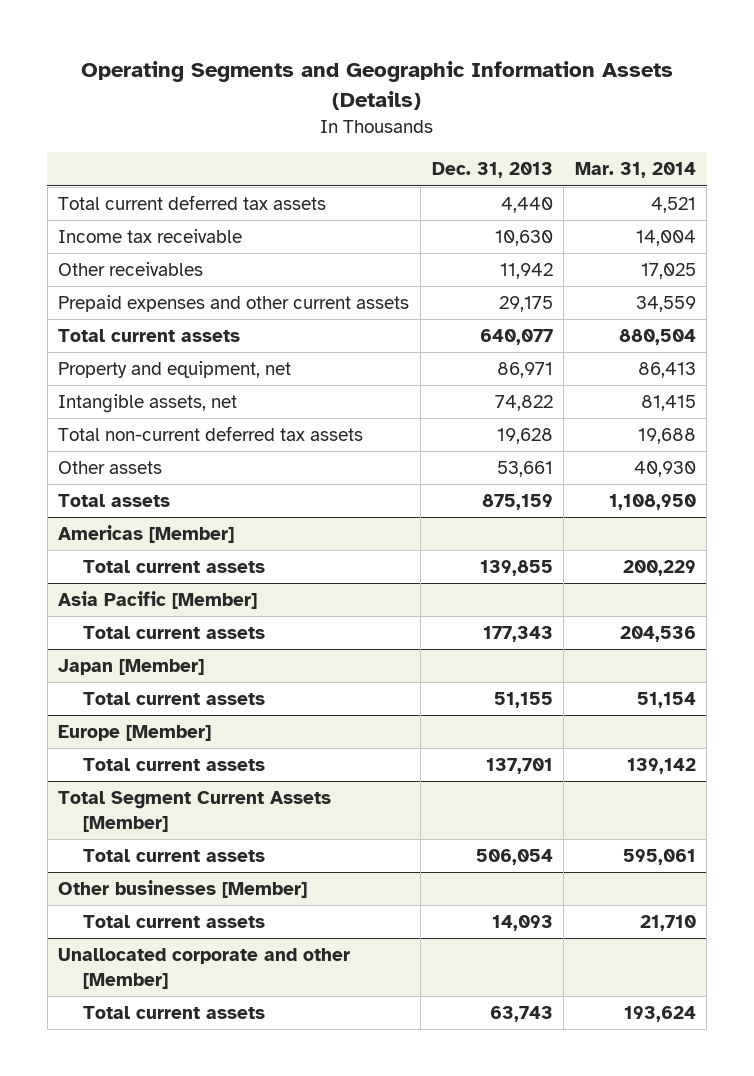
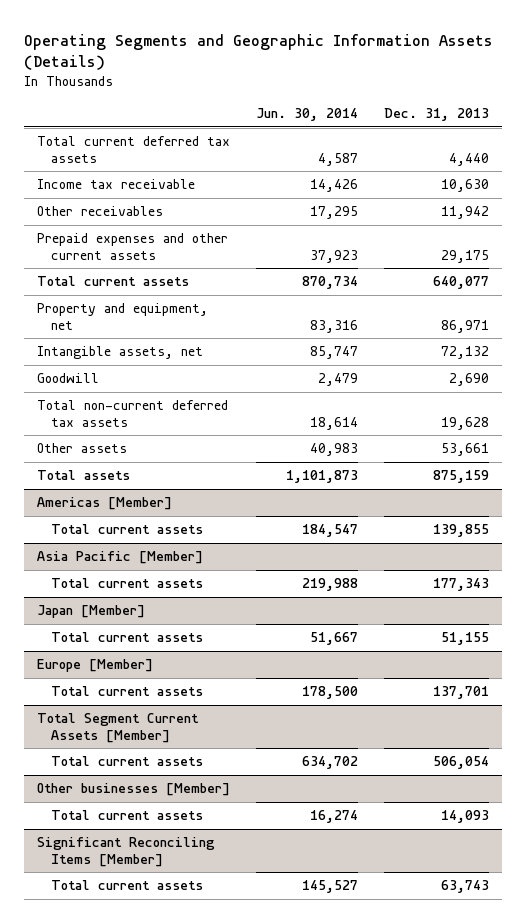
- | Dec. 31, 2013 | Mar. 31, 2014
+ | Jun. 30, 2014 | Dec. 31, 2013
- Intangible assets, net | 74,822 | 81,415
+ Intangible assets, net | 85,747 | 72,132
+ Goodwill | 2,479 | 2,690
- Unallocated corporate and other [Member]
+ Significant Reconciling Items [Member]

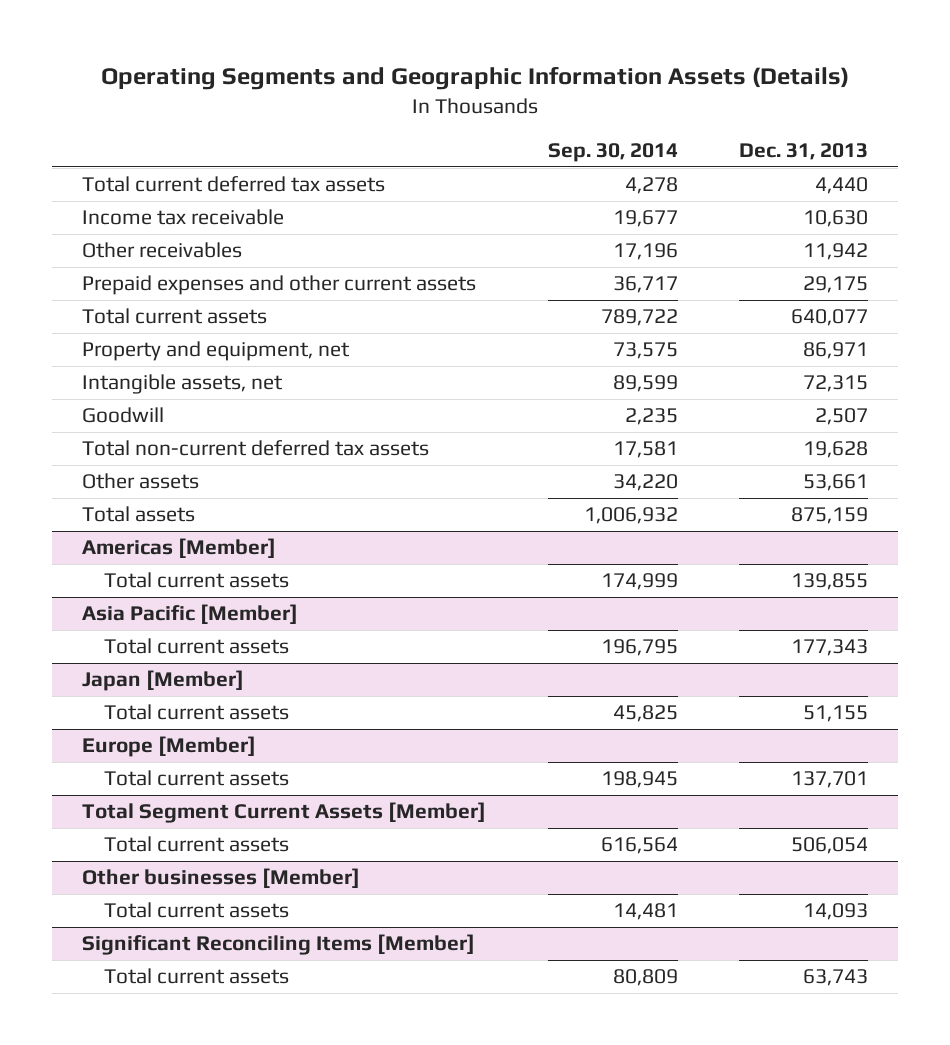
- | Jun. 30, 2014 | Dec. 31, 2013
+ | Sep. 30, 2014 | Dec. 31, 2013
- Intangible assets, net | 85,747 | 72,132
- Goodwill | 2,479 | 2,690
+ Intangible assets, net | 89,599 | 72,315
+ Goodwill | 2,235 | 2,507

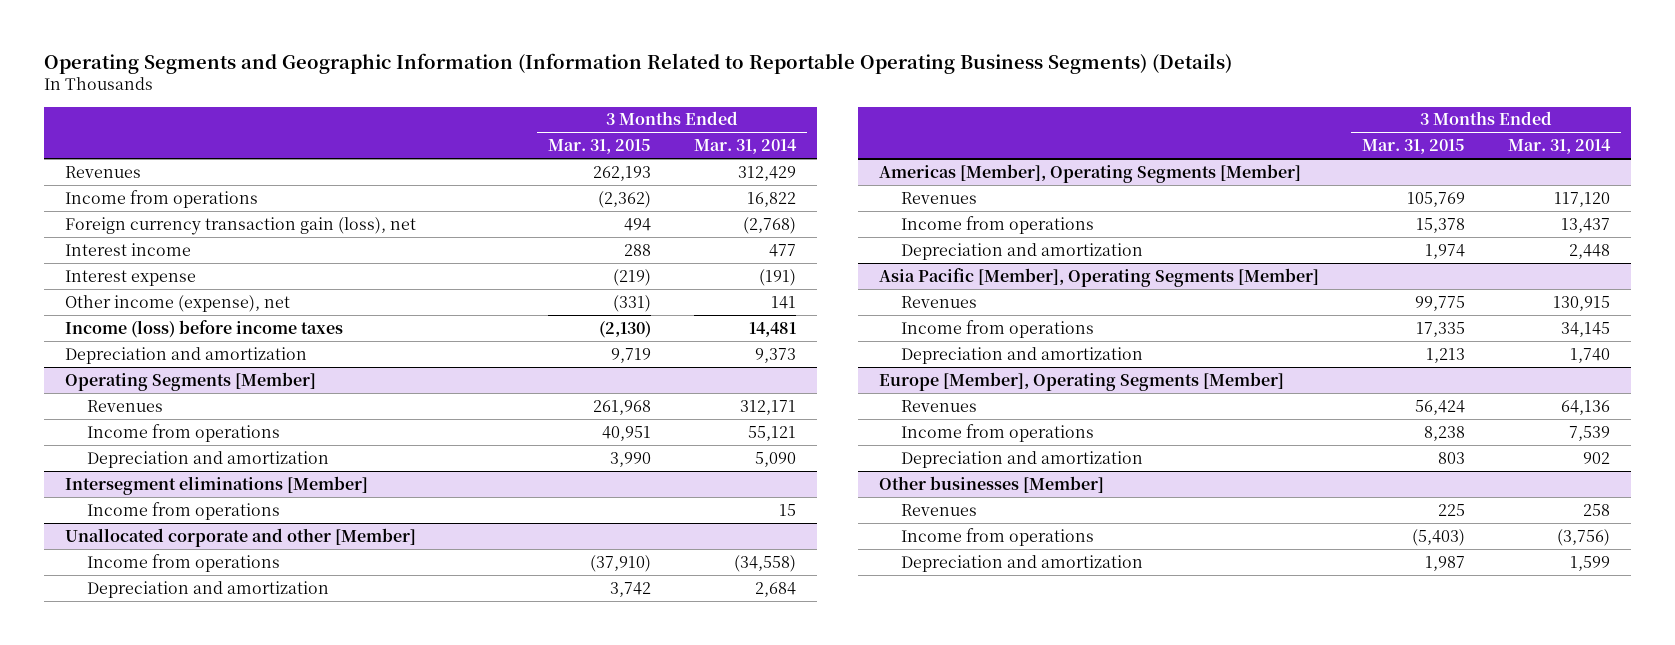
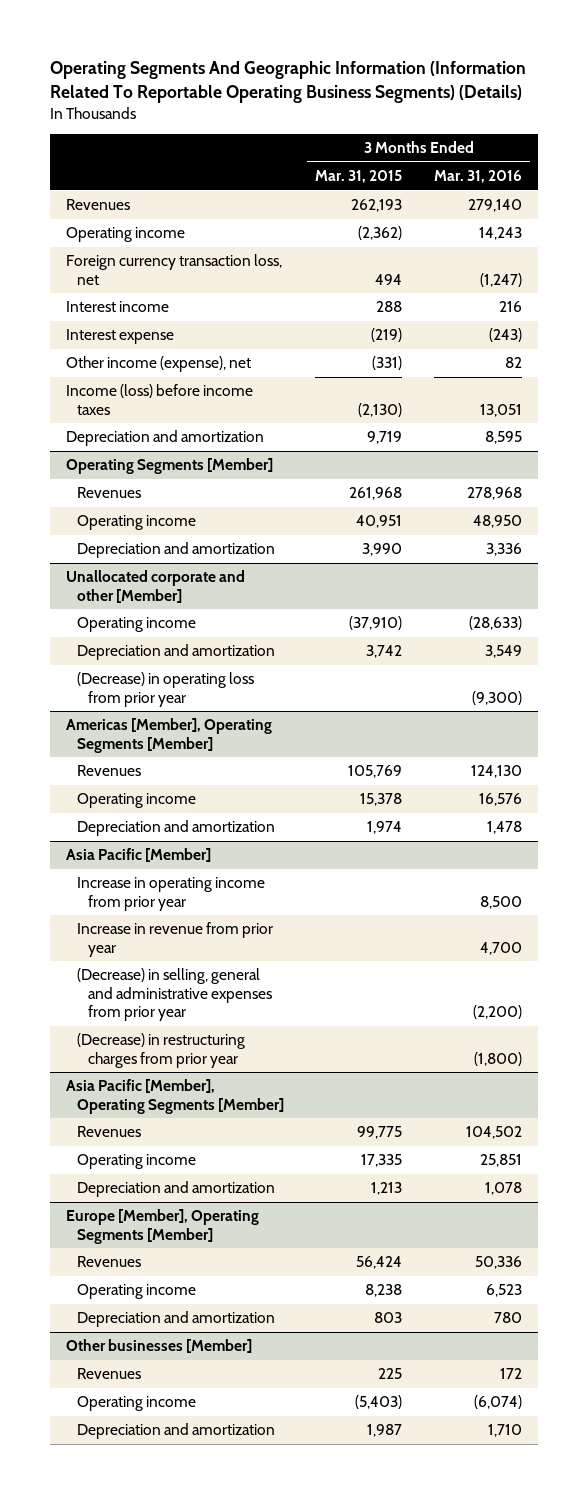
- Operating Segments and Geographic Information (Information Related to Reportable Operating Business Segments) (Details)
+ Operating Segments And Geographic Information (Information Related To Reportable Operating Business Segments) (Details)
- | 3 Months Ended Mar. 31, 2015 | 3 Months Ended Mar. 31, 2014
+ | 3 Months Ended Mar. 31, 2015 | 3 Months Ended Mar. 31, 2016
- Income from operations | (2,362) | 16,822
- Foreign currency transaction gain (loss), net | 494 | (2,768)
+ Operating income | (2,362) | 14,243
+ Foreign currency transaction loss, net | 494 | (1,247)
@ Operating Segments [Member]
- Income from operations | 40,951 | 55,121
+ Operating income | 40,951 | 48,950
- Intersegment eliminations [Member]
- Income from operations | | 15
@ Unallocated corporate and other [Member]
- Income from operations | (37,910) | (34,558)
+ Operating income | (37,910) | (28,633)
+ (Decrease) in operating loss from prior year | | (9,300)
@ Americas [Member], Operating Segments [Member]
- Income from operations | 15,378 | 13,437
+ Operating income | 15,378 | 16,576
+ Asia Pacific [Member]
+ Increase in operating income from prior year | | 8,500
+ Increase in revenue from prior year | | 4,700
+ (Decrease) in selling, general and administrative expenses from prior year | | (2,200)
+ (Decrease) in restructuring charges from prior year | | (1,800)
@ Asia Pacific [Member], Operating Segments [Member]
- Income from operations | 17,335 | 34,145
+ Operating income | 17,335 | 25,851
@ Europe [Member], Operating Segments [Member]
- Income from operations | 8,238 | 7,539
+ Operating income | 8,238 | 6,523
@ Other businesses [Member]
- Income from operations | (5,403) | (3,756)
+ Operating income | (5,403) | (6,074)

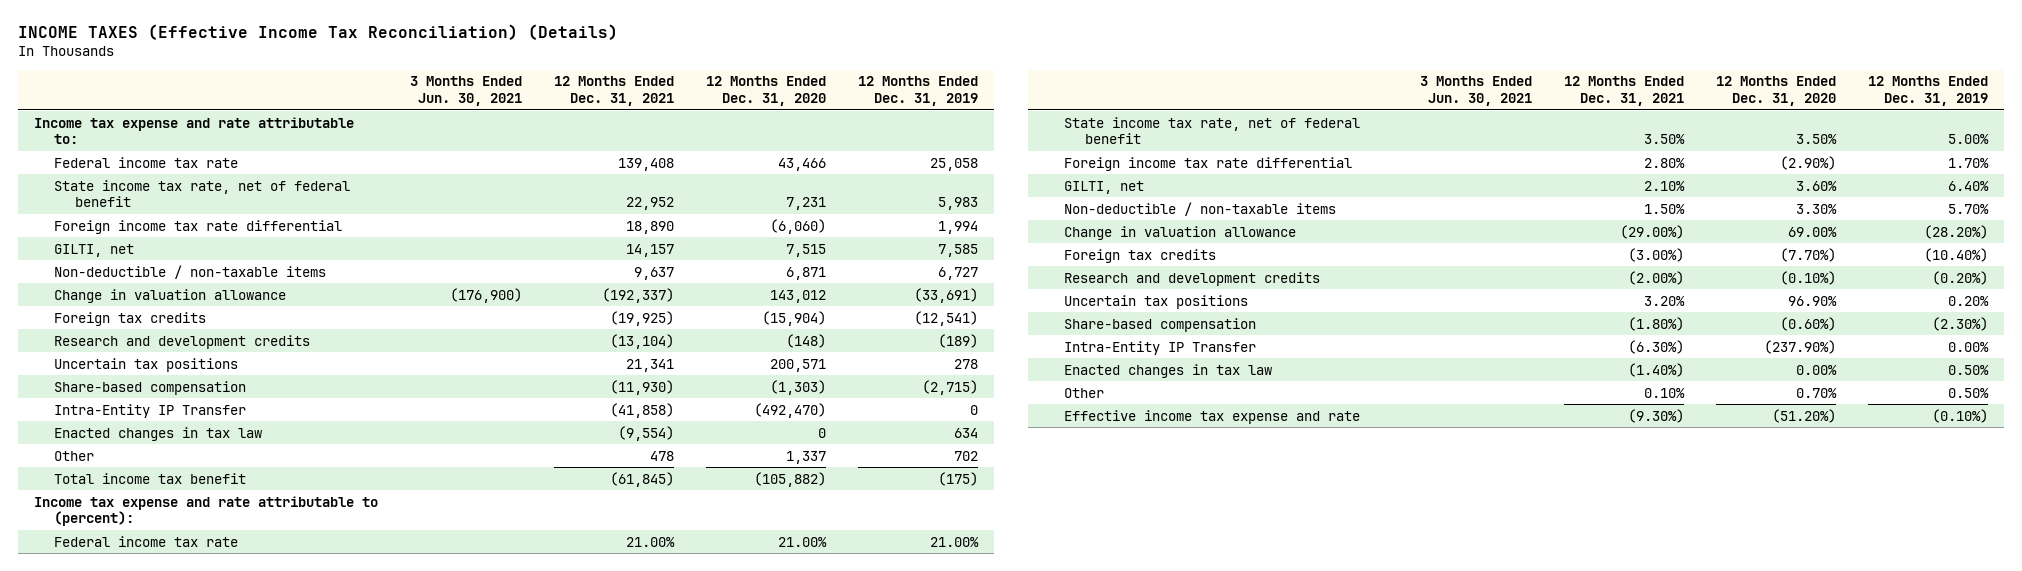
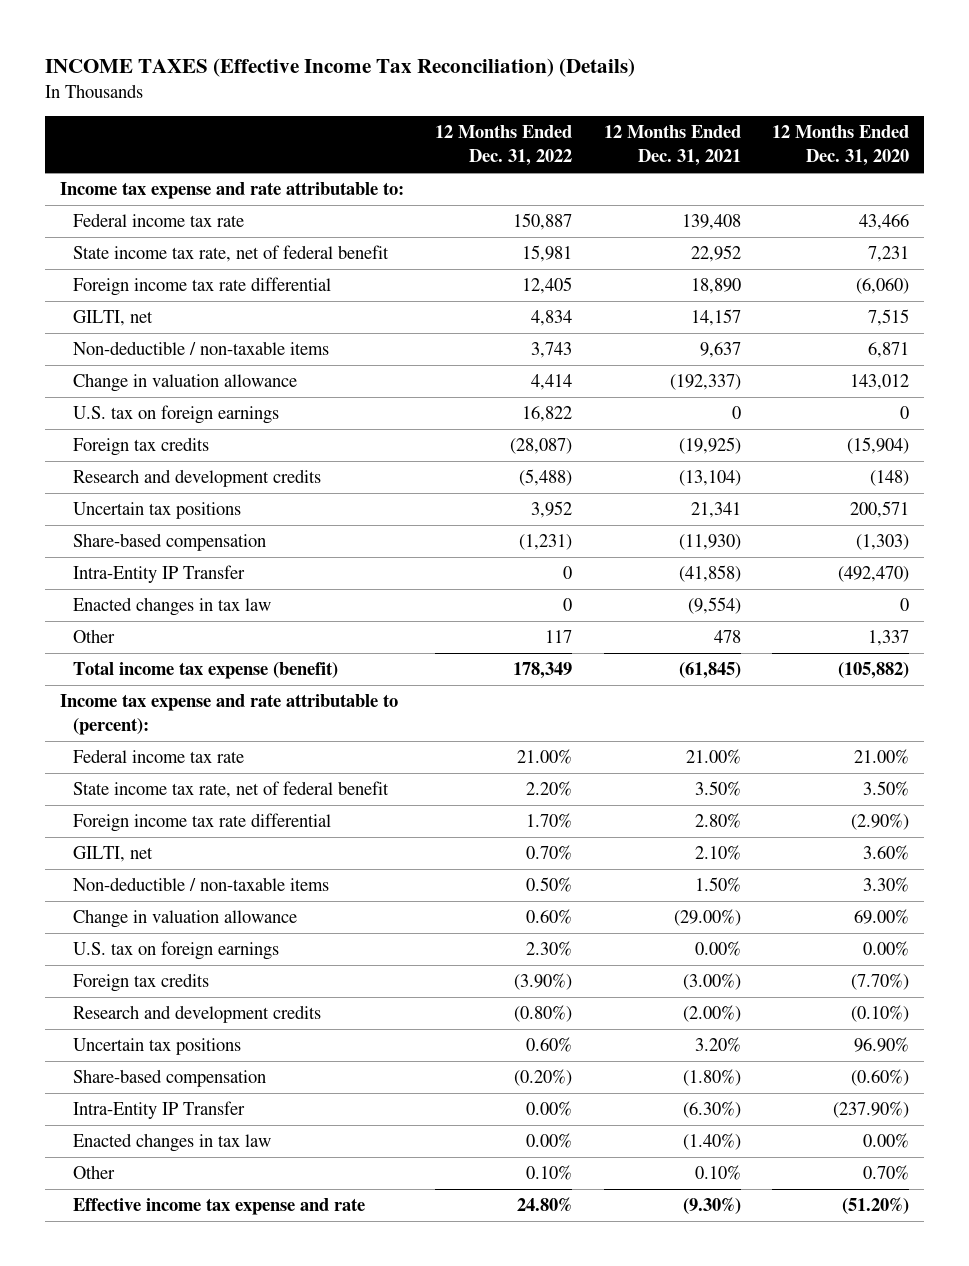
- | 3 Months Ended Jun. 30, 2021 | 12 Months Ended Dec. 31, 2021 | 12 Months Ended Dec. 31, 2020 | 12 Months Ended Dec. 31, 2019
+ | 12 Months Ended Dec. 31, 2022 | 12 Months Ended Dec. 31, 2021 | 12 Months Ended Dec. 31, 2020
+ U.S. tax on foreign earnings | 16,822 | 0 | 0
- Total income tax benefit | | (61,845) | (105,882) | (175)
+ Total income tax expense (benefit) | 178,349 | (61,845) | (105,882)
+ U.S. tax on foreign earnings | 2.30% | 0.00% | 0.00%

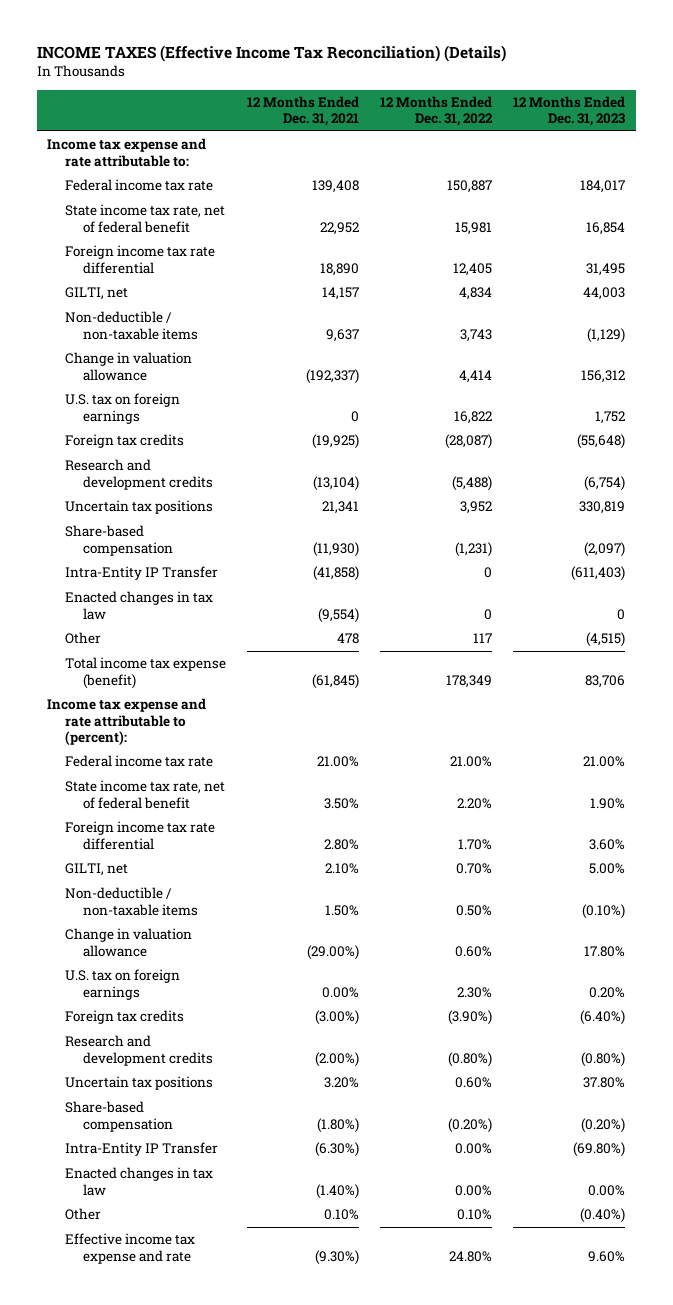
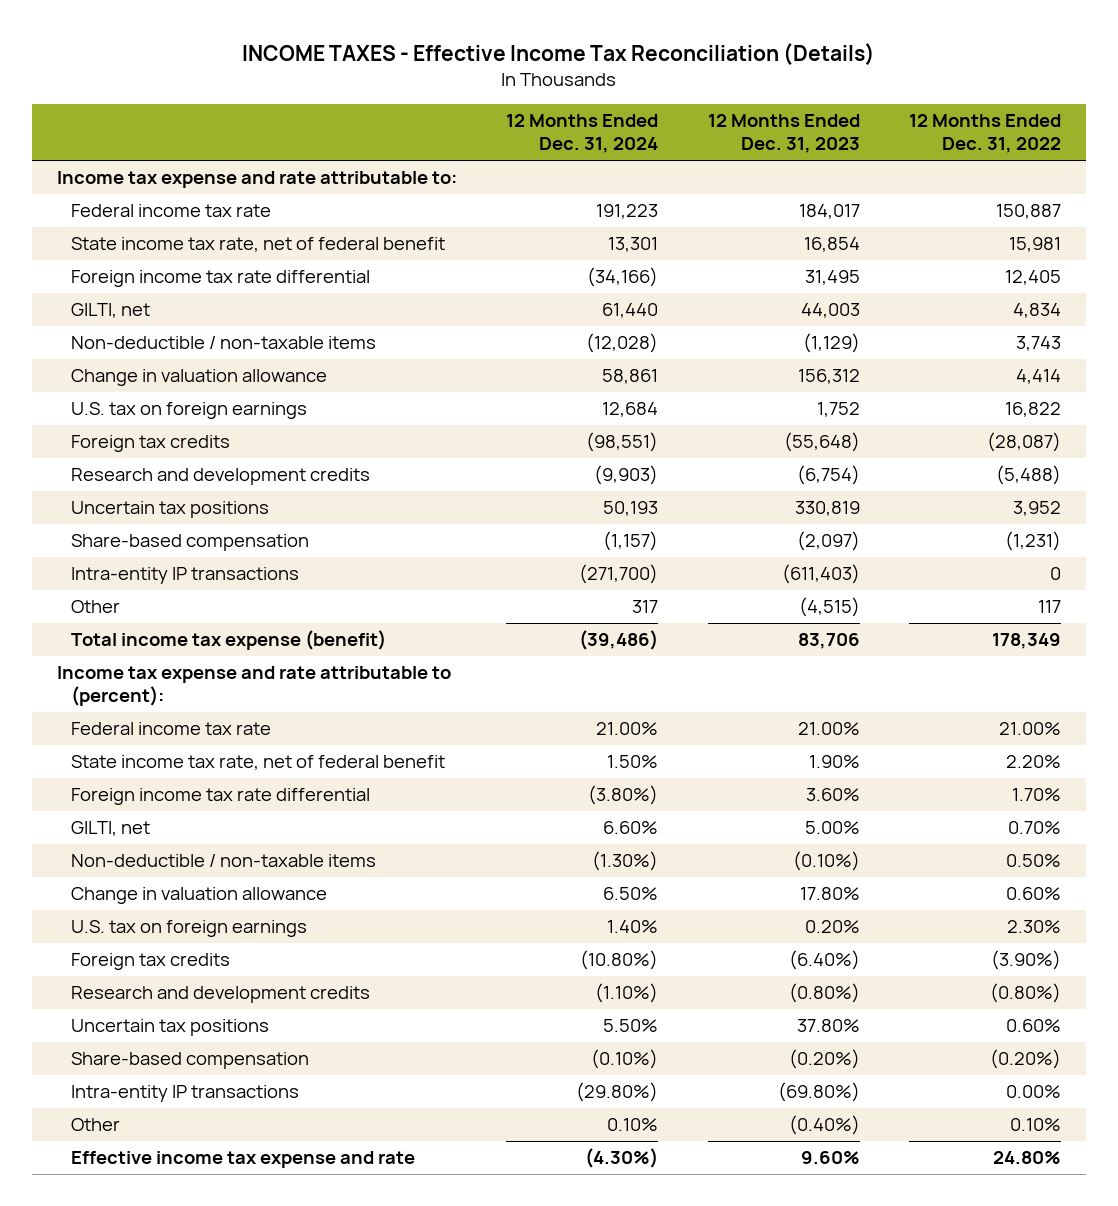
- INCOME TAXES (Effective Income Tax Reconciliation) (Details)
+ INCOME TAXES - Effective Income Tax Reconciliation (Details)
- | 12 Months Ended Dec. 31, 2021 | 12 Months Ended Dec. 31, 2022 | 12 Months Ended Dec. 31, 2023
+ | 12 Months Ended Dec. 31, 2024 | 12 Months Ended Dec. 31, 2023 | 12 Months Ended Dec. 31, 2022
- Intra-Entity IP Transfer | (41,858) | 0 | (611,403)
- Enacted changes in tax law | (9,554) | 0 | 0
+ Intra-entity IP transactions | (271,700) | (611,403) | 0
- Intra-Entity IP Transfer | (6.30%) | 0.00% | (69.80%)
- Enacted changes in tax law | (1.40%) | 0.00% | 0.00%
+ Intra-entity IP transactions | (29.80%) | (69.80%) | 0.00%

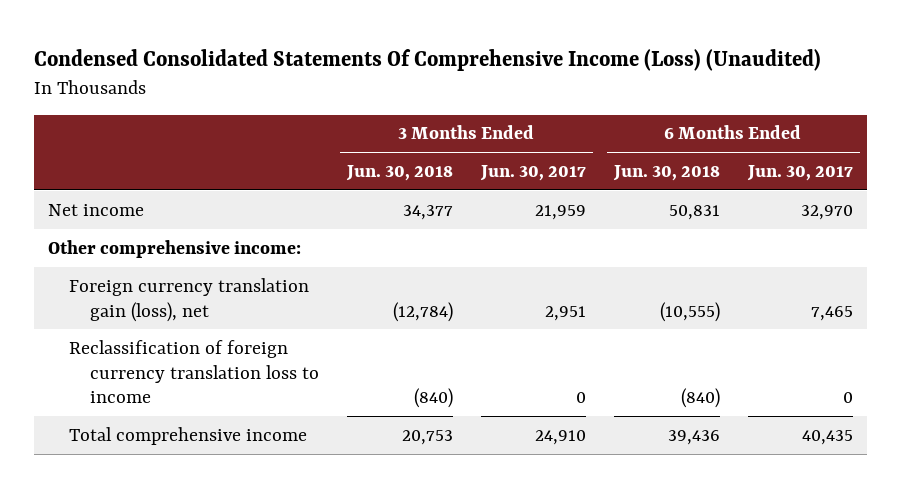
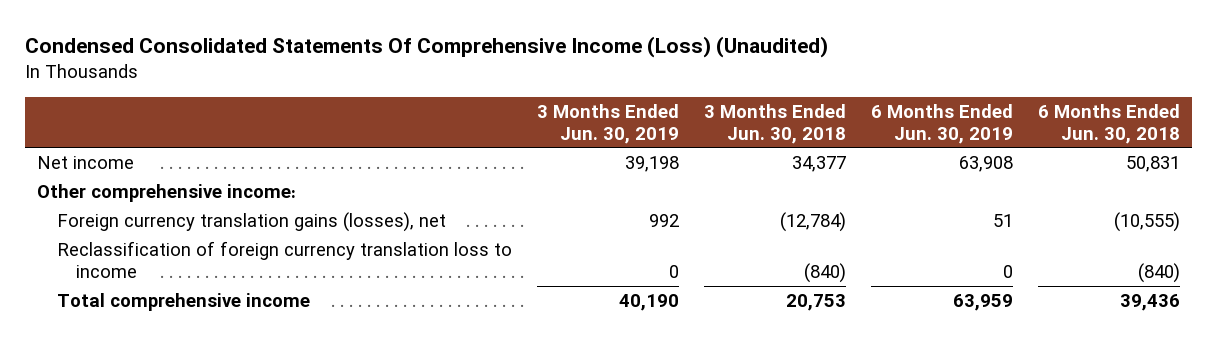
- | 3 Months Ended Jun. 30, 2018 | 3 Months Ended Jun. 30, 2017 | 6 Months Ended Jun. 30, 2018 | 6 Months Ended Jun. 30, 2017
+ | 3 Months Ended Jun. 30, 2019 | 3 Months Ended Jun. 30, 2018 | 6 Months Ended Jun. 30, 2019 | 6 Months Ended Jun. 30, 2018
- Foreign currency translation gain (loss), net | (12,784) | 2,951 | (10,555) | 7,465
+ Foreign currency translation gains (losses), net | 992 | (12,784) | 51 | (10,555)

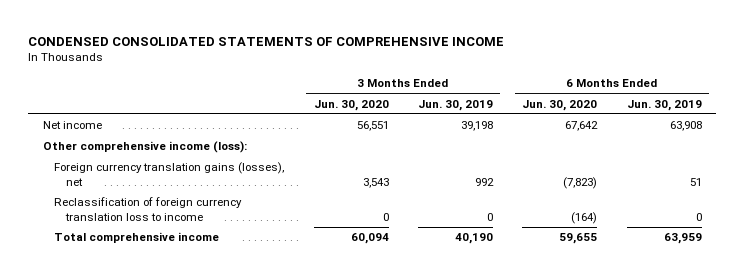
- Condensed Consolidated Statements Of Comprehensive Income (Loss) (Unaudited)
+ CONDENSED CONSOLIDATED STATEMENTS OF COMPREHENSIVE INCOME
- | 3 Months Ended Jun. 30, 2019 | 3 Months Ended Jun. 30, 2018 | 6 Months Ended Jun. 30, 2019 | 6 Months Ended Jun. 30, 2018
+ | 3 Months Ended Jun. 30, 2020 | 3 Months Ended Jun. 30, 2019 | 6 Months Ended Jun. 30, 2020 | 6 Months Ended Jun. 30, 2019
- Other comprehensive income:
+ Other comprehensive income (loss):

